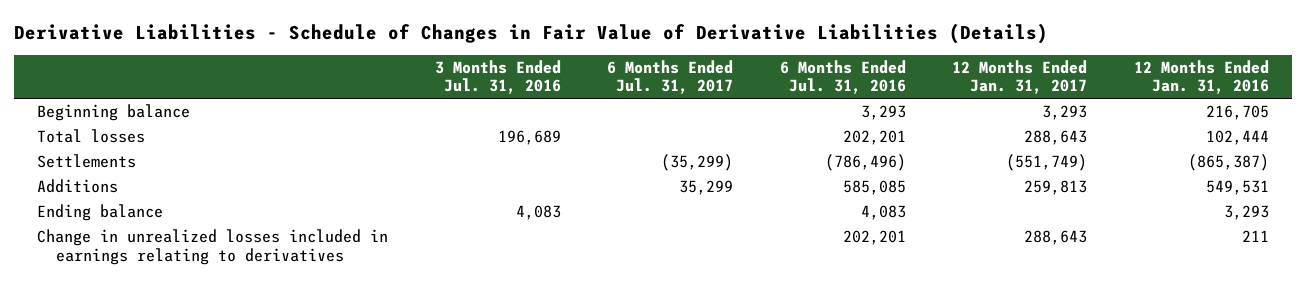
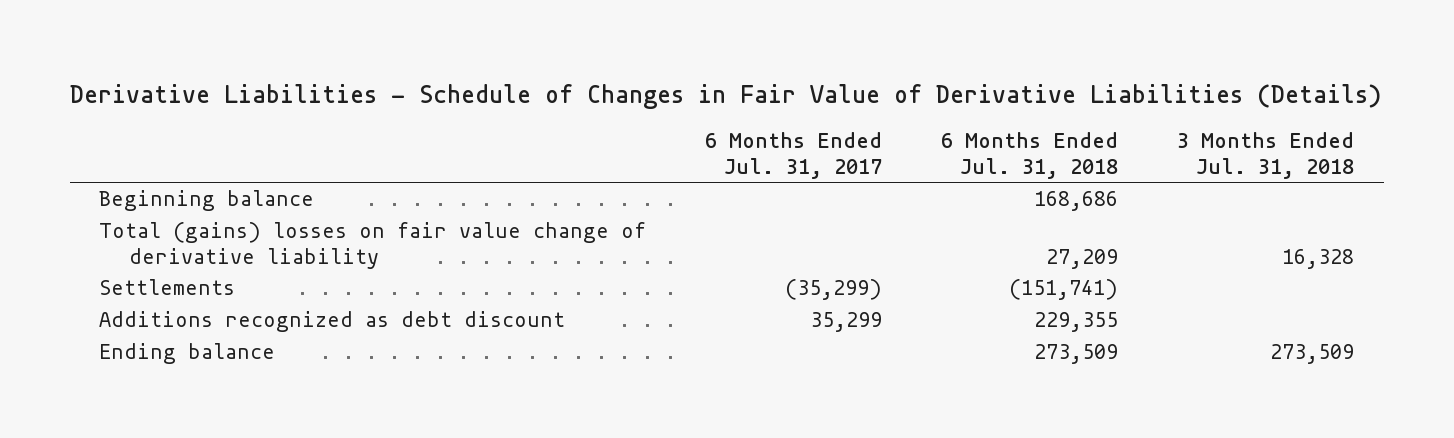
- | 3 Months Ended Jul. 31, 2016 | 6 Months Ended Jul. 31, 2017 | 6 Months Ended Jul. 31, 2016 | 12 Months Ended Jan. 31, 2017 | 12 Months Ended Jan. 31, 2016
+ | 6 Months Ended Jul. 31, 2017 | 6 Months Ended Jul. 31, 2018 | 3 Months Ended Jul. 31, 2018
- Total losses | 196,689 | | 202,201 | 288,643 | 102,444
+ Total (gains) losses on fair value change of derivative liability | | 27,209 | 16,328
- Additions | | 35,299 | 585,085 | 259,813 | 549,531
+ Additions recognized as debt discount | 35,299 | 229,355 |
- Change in unrealized losses included in earnings relating to derivatives | | | 202,201 | 288,643 | 211

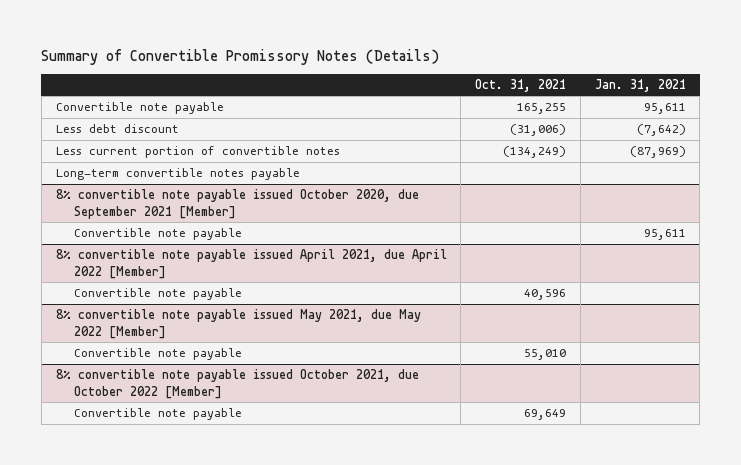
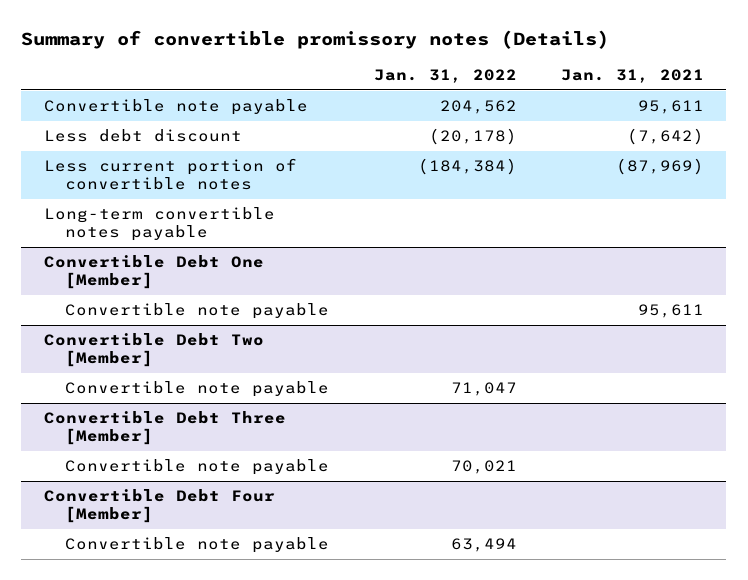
- Summary of Convertible Promissory Notes (Details)
+ Summary of convertible promissory notes (Details)
- | Oct. 31, 2021 | Jan. 31, 2021
+ | Jan. 31, 2022 | Jan. 31, 2021
- 8% convertible note payable issued October 2020, due September 2021 [Member]
+ Convertible Debt One [Member]
- 8% convertible note payable issued April 2021, due April 2022 [Member]
+ Convertible Debt Two [Member]
- 8% convertible note payable issued May 2021, due May 2022 [Member]
+ Convertible Debt Three [Member]
- 8% convertible note payable issued October 2021, due October 2022 [Member]
+ Convertible Debt Four [Member]

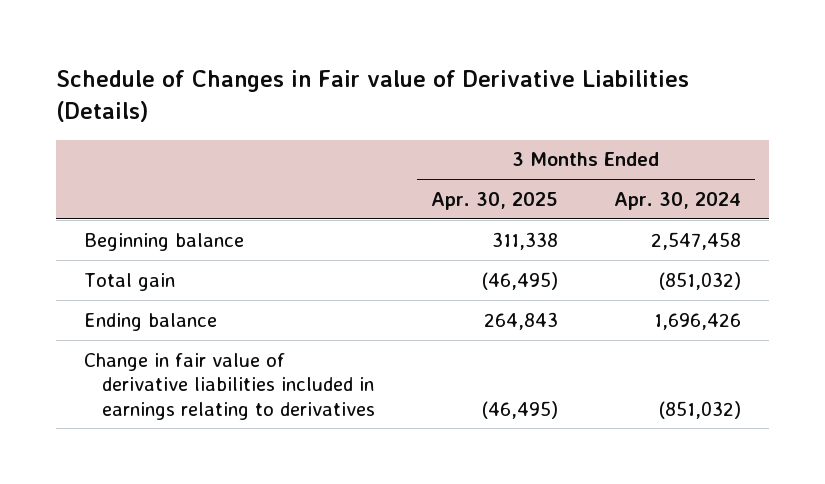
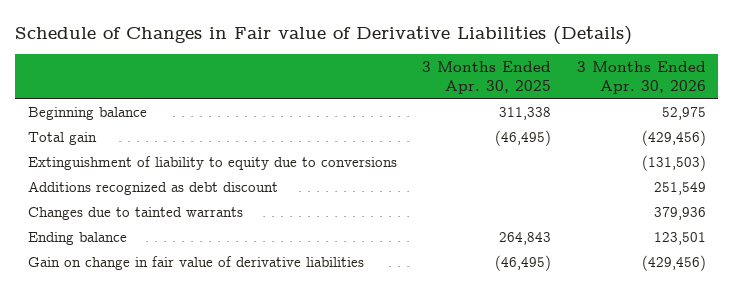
- | 3 Months Ended Apr. 30, 2025 | 3 Months Ended Apr. 30, 2024
+ | 3 Months Ended Apr. 30, 2025 | 3 Months Ended Apr. 30, 2026
+ Extinguishment of liability to equity due to conversions | | (131,503)
+ Additions recognized as debt discount | | 251,549
+ Changes due to tainted warrants | | 379,936
- Change in fair value of derivative liabilities included in earnings relating to derivatives | (46,495) | (851,032)
+ Gain on change in fair value of derivative liabilities | (46,495) | (429,456)

